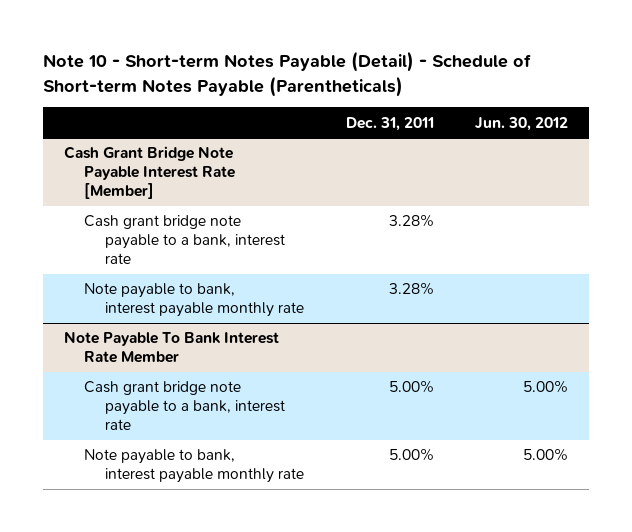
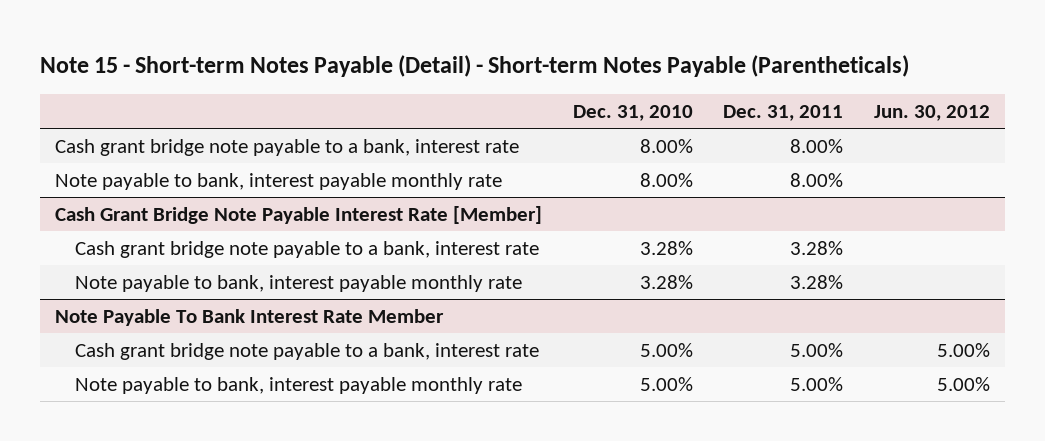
- Note 10 - Short-term Notes Payable (Detail) - Schedule of Short-term Notes Payable (Parentheticals)
+ Note 15 - Short-term Notes Payable (Detail) - Short-term Notes Payable (Parentheticals)
- | Dec. 31, 2011 | Jun. 30, 2012
+ | Dec. 31, 2010 | Dec. 31, 2011 | Jun. 30, 2012
+ Cash grant bridge note payable to a bank, interest rate | 8.00% | 8.00% |
+ Note payable to bank, interest payable monthly rate | 8.00% | 8.00% |

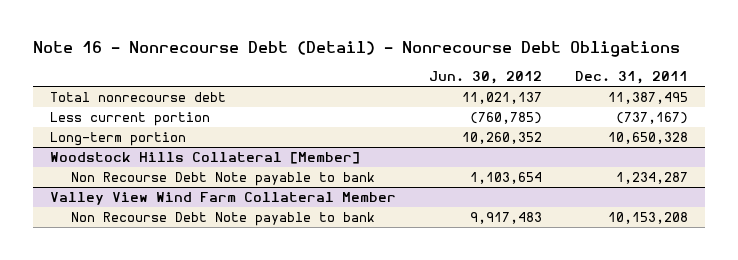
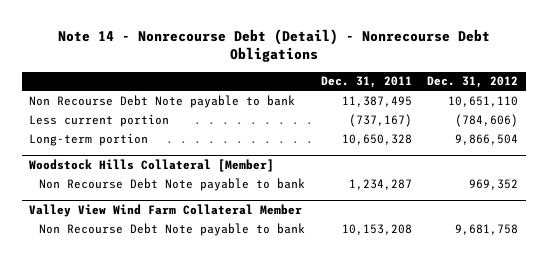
- Note 16 - Nonrecourse Debt (Detail) - Nonrecourse Debt Obligations
+ Note 14 - Nonrecourse Debt (Detail) - Nonrecourse Debt Obligations
- | Jun. 30, 2012 | Dec. 31, 2011
+ | Dec. 31, 2011 | Dec. 31, 2012
- Total nonrecourse debt | 11,021,137 | 11,387,495
+ Non Recourse Debt Note payable to bank | 11,387,495 | 10,651,110

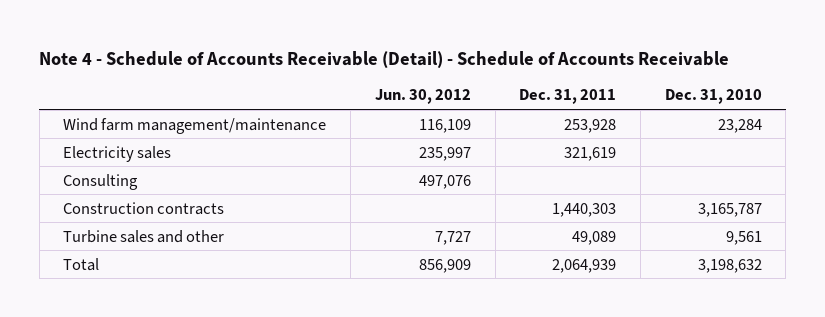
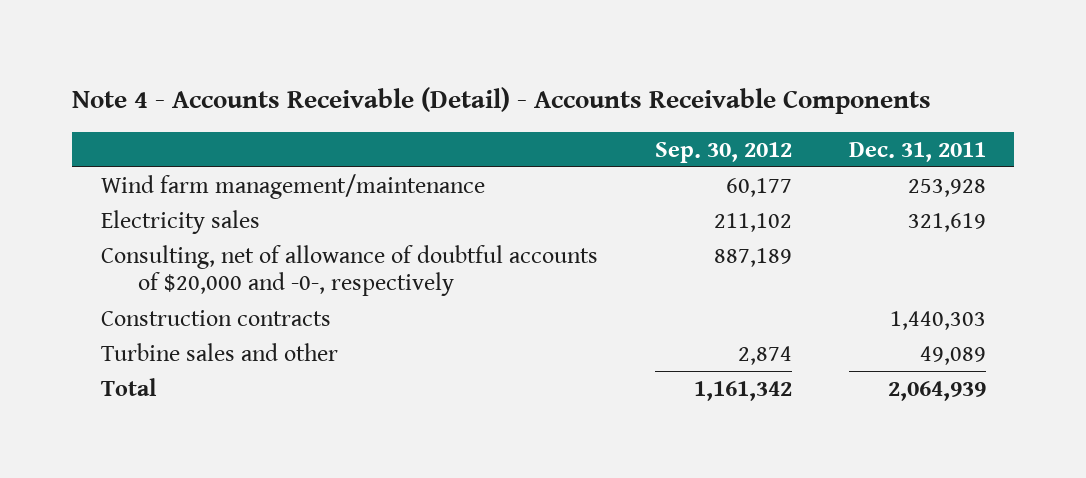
- Note 4 - Schedule of Accounts Receivable (Detail) - Schedule of Accounts Receivable
+ Note 4 - Accounts Receivable (Detail) - Accounts Receivable Components
- | Jun. 30, 2012 | Dec. 31, 2011 | Dec. 31, 2010
+ | Sep. 30, 2012 | Dec. 31, 2011
- Consulting | 497,076 | |
+ Consulting, net of allowance of doubtful accounts of $20,000 and -0-, respectively | 887,189 |

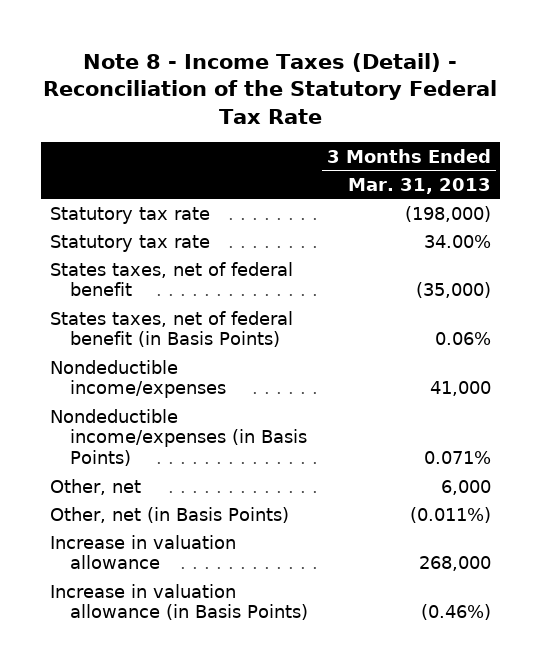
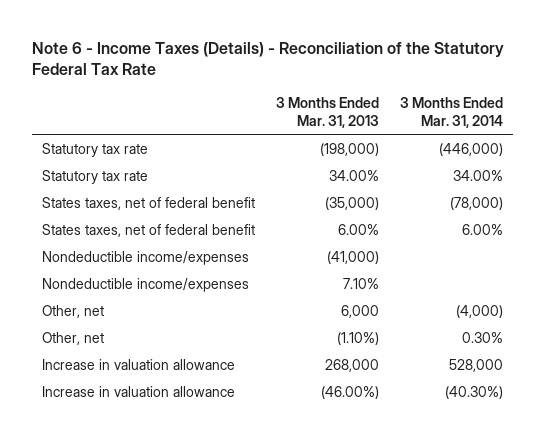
- Note 8 - Income Taxes (Detail) - Reconciliation of the Statutory Federal Tax Rate
+ Note 6 - Income Taxes (Details) - Reconciliation of the Statutory Federal Tax Rate
- | 3 Months Ended Mar. 31, 2013
+ | 3 Months Ended Mar. 31, 2013 | 3 Months Ended Mar. 31, 2014
- States taxes, net of federal benefit (in Basis Points) | 0.06%
- Nondeductible income/expenses | 41,000
- Nondeductible income/expenses (in Basis Points) | 0.071%
+ States taxes, net of federal benefit | 6.00% | 6.00%
+ Nondeductible income/expenses | (41,000) |
+ Nondeductible income/expenses | 7.10% |
- Other, net (in Basis Points) | (0.011%)
+ Other, net | (1.10%) | 0.30%
- Increase in valuation allowance (in Basis Points) | (0.46%)
+ Increase in valuation allowance | (46.00%) | (40.30%)

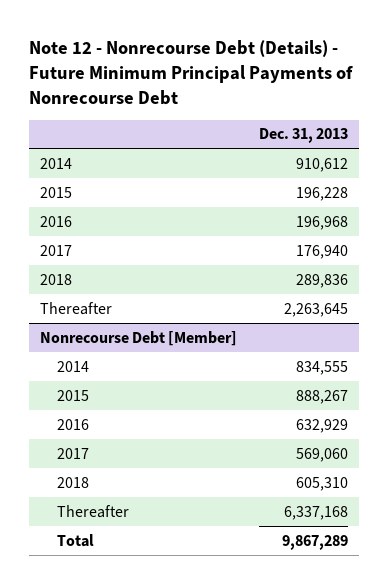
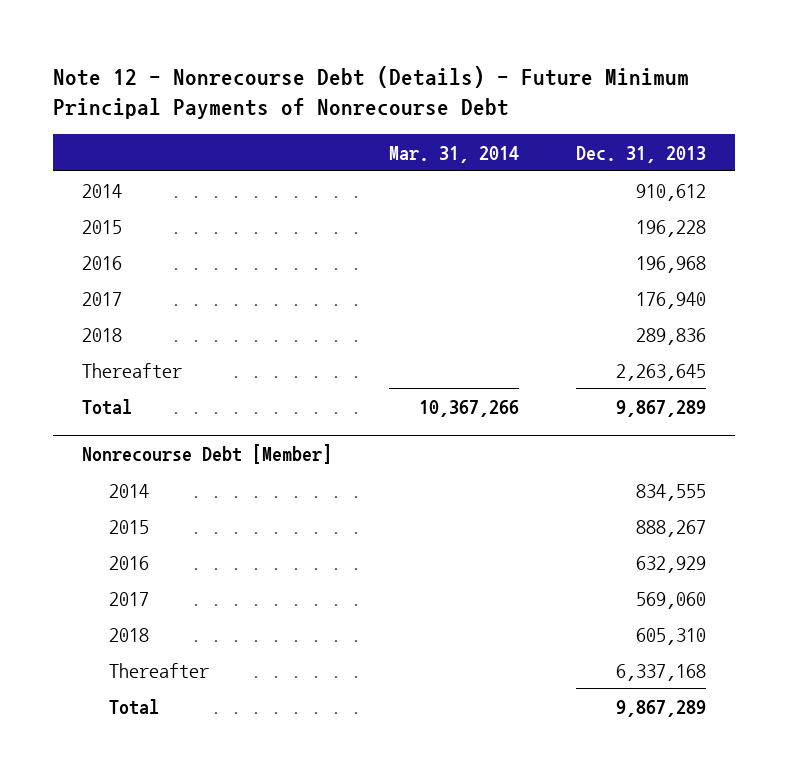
- | Dec. 31, 2013
+ | Mar. 31, 2014 | Dec. 31, 2013
+ Total | 10,367,266 | 9,867,289

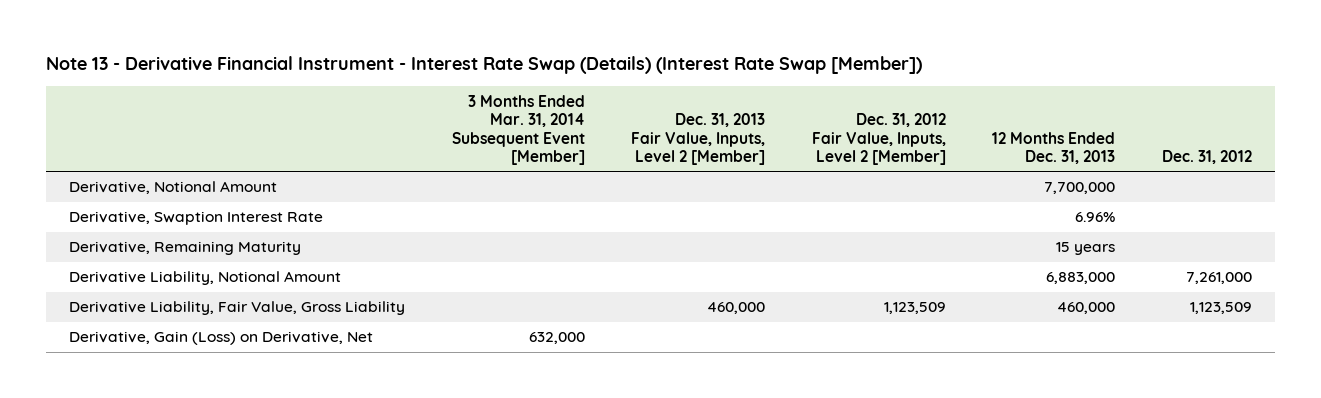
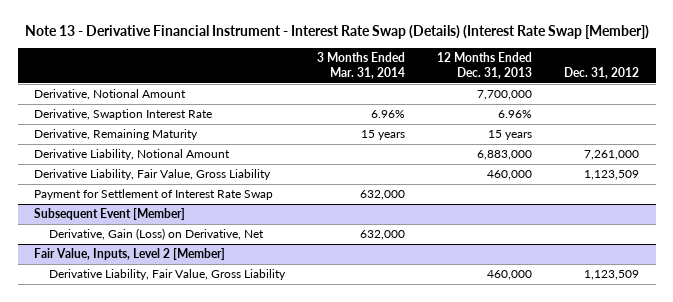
- | 3 Months Ended Mar. 31, 2014 Subsequent Event [Member] | Dec. 31, 2013 Fair Value, Inputs, Level 2 [Member] | Dec. 31, 2012 Fair Value, Inputs, Level 2 [Member] | 12 Months Ended Dec. 31, 2013 | Dec. 31, 2012
+ | 3 Months Ended Mar. 31, 2014 | 12 Months Ended Dec. 31, 2013 | Dec. 31, 2012
+ Payment for Settlement of Interest Rate Swap | 632,000 | |
+ Subsequent Event [Member]
+ Fair Value, Inputs, Level 2 [Member]
+ Derivative Liability, Fair Value, Gross Liability | | 460,000 | 1,123,509

